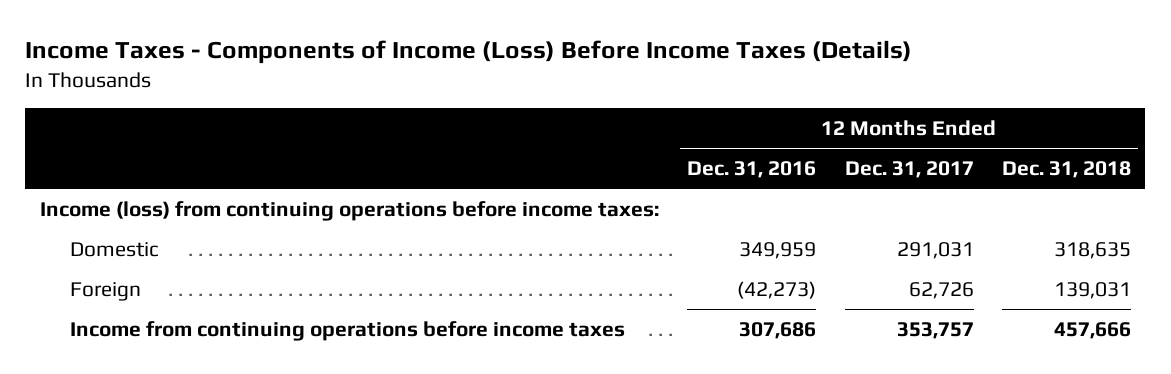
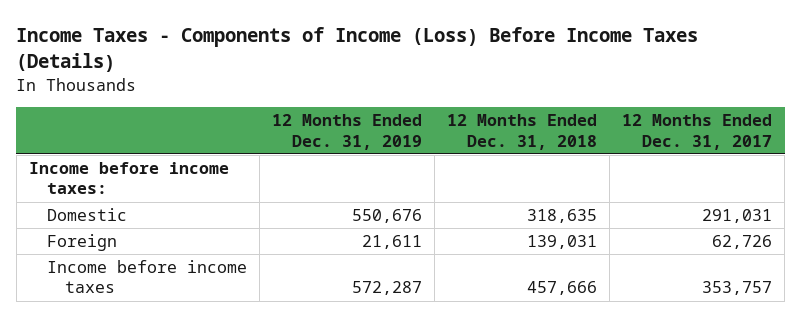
- | 12 Months Ended Dec. 31, 2016 | 12 Months Ended Dec. 31, 2017 | 12 Months Ended Dec. 31, 2018
+ | 12 Months Ended Dec. 31, 2019 | 12 Months Ended Dec. 31, 2018 | 12 Months Ended Dec. 31, 2017
- Income (loss) from continuing operations before income taxes:
+ Income before income taxes:
- Income from continuing operations before income taxes | 307,686 | 353,757 | 457,666
+ Income before income taxes | 572,287 | 457,666 | 353,757

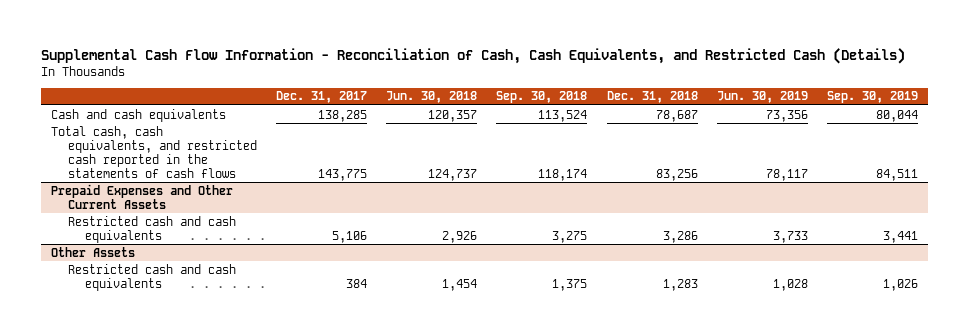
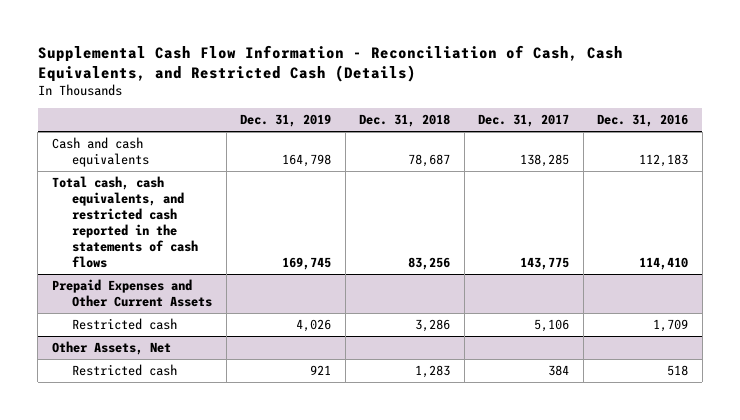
- | Dec. 31, 2017 | Jun. 30, 2018 | Sep. 30, 2018 | Dec. 31, 2018 | Jun. 30, 2019 | Sep. 30, 2019
+ | Dec. 31, 2019 | Dec. 31, 2018 | Dec. 31, 2017 | Dec. 31, 2016
@ Prepaid Expenses and Other Current Assets
- Restricted cash and cash equivalents | 5,106 | 2,926 | 3,275 | 3,286 | 3,733 | 3,441
- Other Assets
- Restricted cash and cash equivalents | 384 | 1,454 | 1,375 | 1,283 | 1,028 | 1,026
@ Prepaid Expenses and Other Current Assets
+ Restricted cash | 4,026 | 3,286 | 5,106 | 1,709
+ Other Assets, Net
+ Restricted cash | 921 | 1,283 | 384 | 518

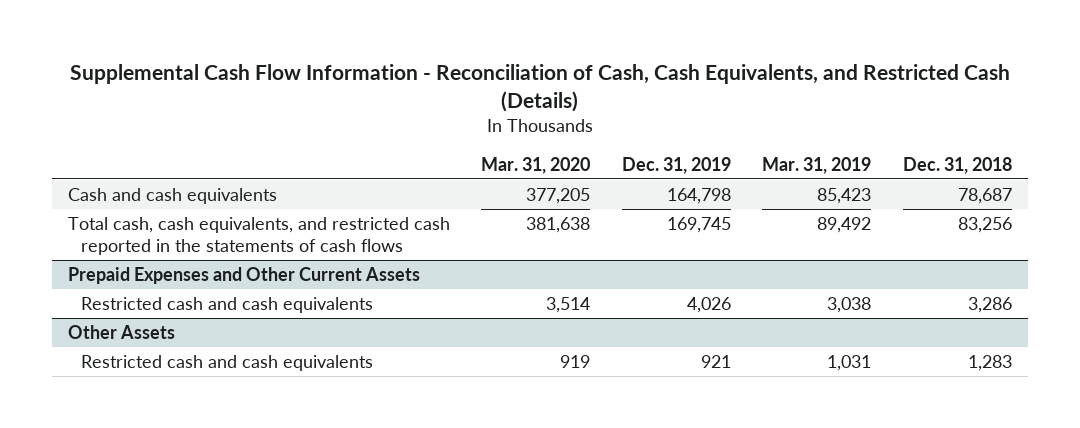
- | Dec. 31, 2019 | Dec. 31, 2018 | Dec. 31, 2017 | Dec. 31, 2016
+ | Mar. 31, 2020 | Dec. 31, 2019 | Mar. 31, 2019 | Dec. 31, 2018
@ Prepaid Expenses and Other Current Assets
- Restricted cash | 4,026 | 3,286 | 5,106 | 1,709
- Other Assets, Net
- Restricted cash | 921 | 1,283 | 384 | 518
@ Prepaid Expenses and Other Current Assets
+ Restricted cash and cash equivalents | 3,514 | 4,026 | 3,038 | 3,286
+ Other Assets
+ Restricted cash and cash equivalents | 919 | 921 | 1,031 | 1,283

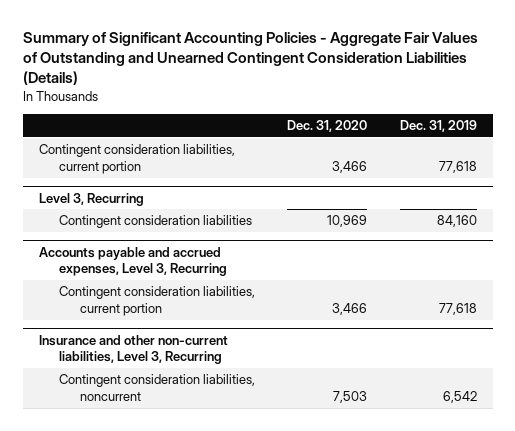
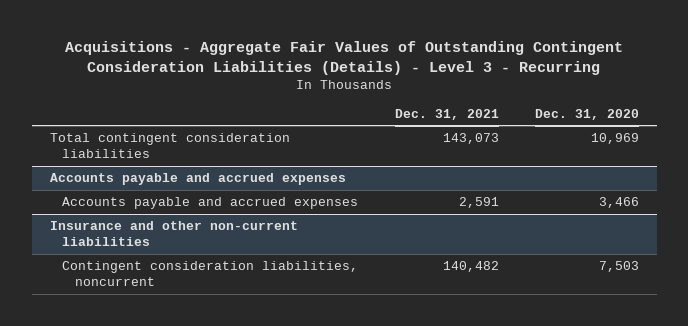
- Summary of Significant Accounting Policies - Aggregate Fair Values of Outstanding and Unearned Contingent Consideration Liabilities (Details)
+ Acquisitions - Aggregate Fair Values of Outstanding Contingent Consideration Liabilities (Details) - Level 3 - Recurring
- | Dec. 31, 2020 | Dec. 31, 2019
+ | Dec. 31, 2021 | Dec. 31, 2020
- Contingent consideration liabilities, current portion | 3,466 | 77,618
- Level 3, Recurring
- Contingent consideration liabilities | 10,969 | 84,160
- Accounts payable and accrued expenses, Level 3, Recurring
- Contingent consideration liabilities, current portion | 3,466 | 77,618
- Insurance and other non-current liabilities, Level 3, Recurring
+ Total contingent consideration liabilities | 143,073 | 10,969
+ Accounts payable and accrued expenses
+ Accounts payable and accrued expenses | 2,591 | 3,466
+ Insurance and other non-current liabilities

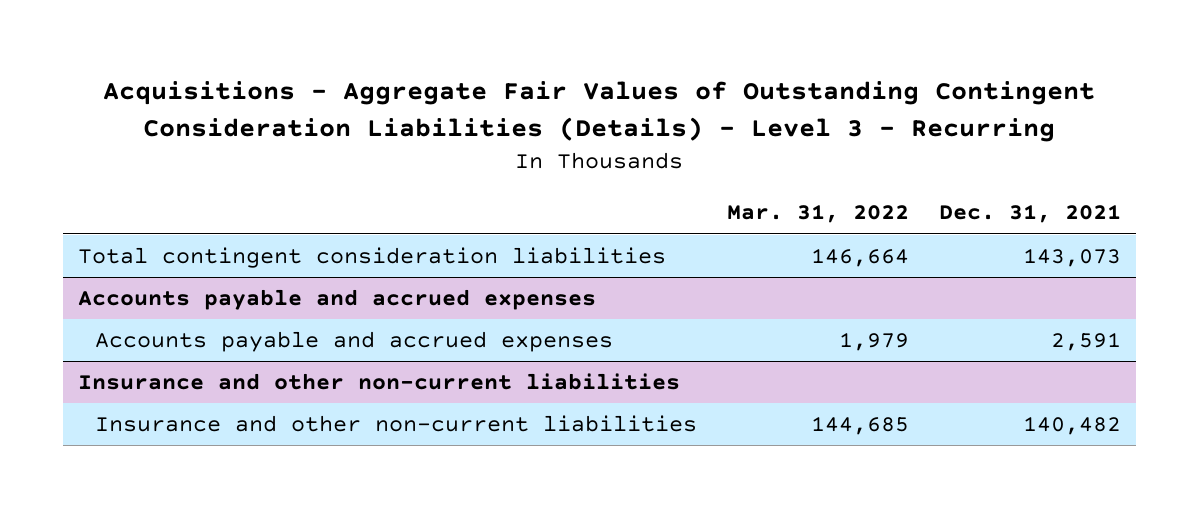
- | Dec. 31, 2021 | Dec. 31, 2020
+ | Mar. 31, 2022 | Dec. 31, 2021
@ Insurance and other non-current liabilities
- Contingent consideration liabilities, noncurrent | 140,482 | 7,503
+ Insurance and other non-current liabilities | 144,685 | 140,482

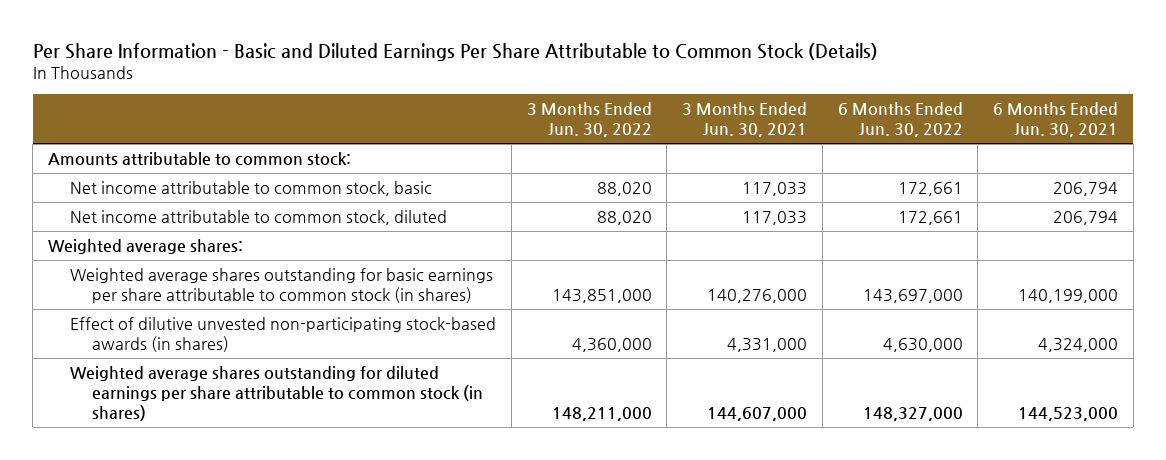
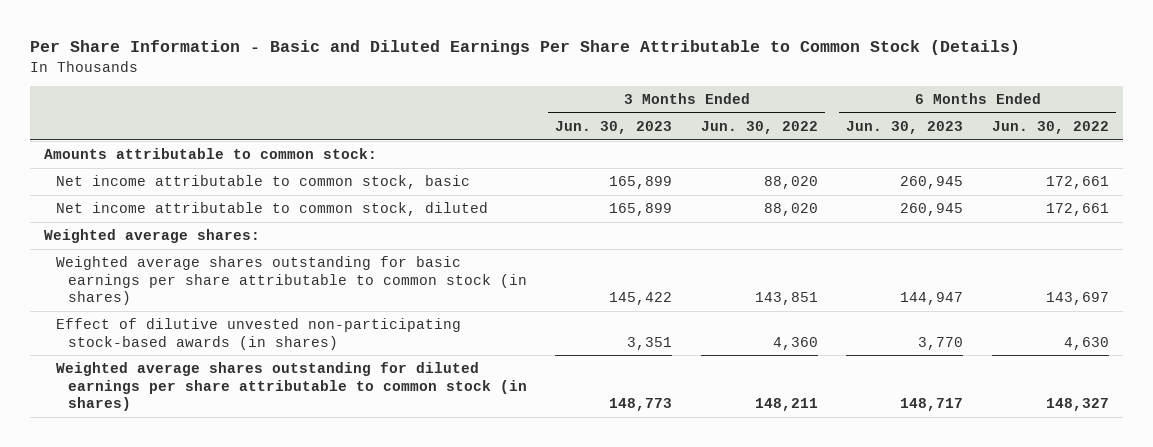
- | 3 Months Ended Jun. 30, 2022 | 3 Months Ended Jun. 30, 2021 | 6 Months Ended Jun. 30, 2022 | 6 Months Ended Jun. 30, 2021
+ | 3 Months Ended Jun. 30, 2023 | 3 Months Ended Jun. 30, 2022 | 6 Months Ended Jun. 30, 2023 | 6 Months Ended Jun. 30, 2022
- Weighted average shares outstanding for basic earnings per share attributable to common stock (in shares) | 143,851,000 | 140,276,000 | 143,697,000 | 140,199,000
- Effect of dilutive unvested non-participating stock-based awards (in shares) | 4,360,000 | 4,331,000 | 4,630,000 | 4,324,000
- Weighted average shares outstanding for diluted earnings per share attributable to common stock (in shares) | 148,211,000 | 144,607,000 | 148,327,000 | 144,523,000
+ Weighted average shares outstanding for basic earnings per share attributable to common stock (in shares) | 145,422 | 143,851 | 144,947 | 143,697
+ Effect of dilutive unvested non-participating stock-based awards (in shares) | 3,351 | 4,360 | 3,770 | 4,630
+ Weighted average shares outstanding for diluted earnings per share attributable to common stock (in shares) | 148,773 | 148,211 | 148,717 | 148,327

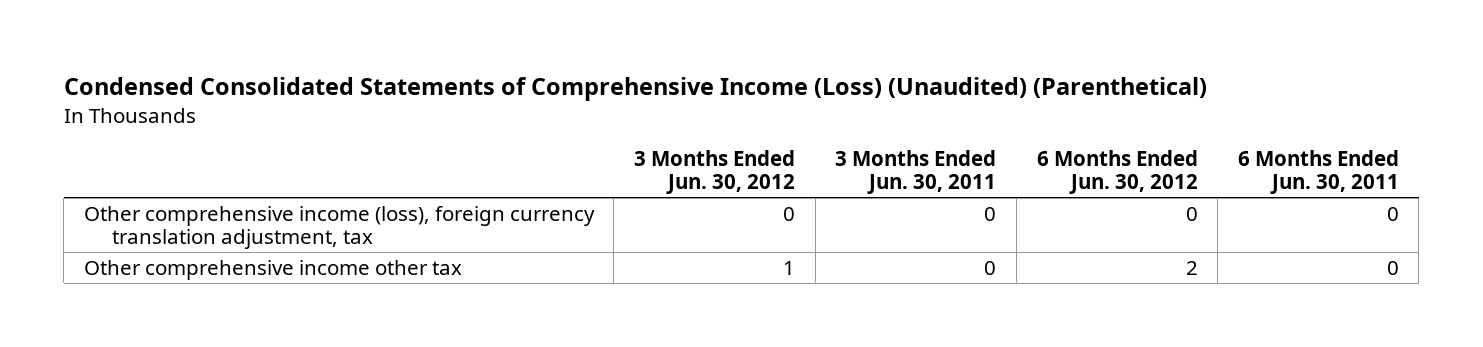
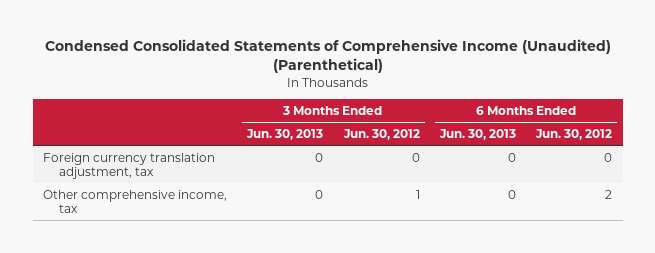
- Condensed Consolidated Statements of Comprehensive Income (Loss) (Unaudited) (Parenthetical)
+ Condensed Consolidated Statements of Comprehensive Income (Unaudited) (Parenthetical)
- | 3 Months Ended Jun. 30, 2012 | 3 Months Ended Jun. 30, 2011 | 6 Months Ended Jun. 30, 2012 | 6 Months Ended Jun. 30, 2011
+ | 3 Months Ended Jun. 30, 2013 | 3 Months Ended Jun. 30, 2012 | 6 Months Ended Jun. 30, 2013 | 6 Months Ended Jun. 30, 2012
- Other comprehensive income (loss), foreign currency translation adjustment, tax | 0 | 0 | 0 | 0
- Other comprehensive income other tax | 1 | 0 | 2 | 0
+ Foreign currency translation adjustment, tax | 0 | 0 | 0 | 0
+ Other comprehensive income, tax | 0 | 1 | 0 | 2

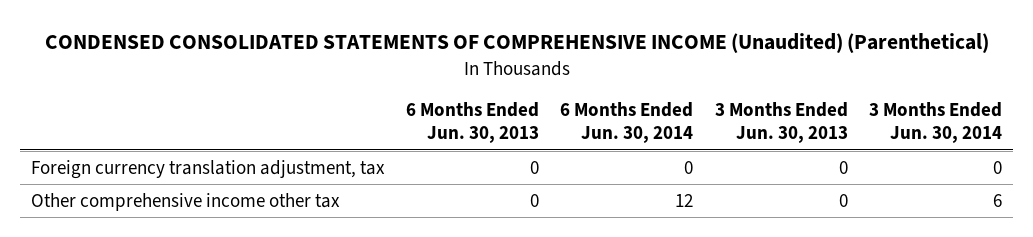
- Condensed Consolidated Statements of Comprehensive Income (Unaudited) (Parenthetical)
+ CONDENSED CONSOLIDATED STATEMENTS OF COMPREHENSIVE INCOME (Unaudited) (Parenthetical)
- | 3 Months Ended Jun. 30, 2013 | 3 Months Ended Jun. 30, 2012 | 6 Months Ended Jun. 30, 2013 | 6 Months Ended Jun. 30, 2012
+ | 6 Months Ended Jun. 30, 2013 | 6 Months Ended Jun. 30, 2014 | 3 Months Ended Jun. 30, 2013 | 3 Months Ended Jun. 30, 2014
- Other comprehensive income, tax | 0 | 1 | 0 | 2
+ Other comprehensive income other tax | 0 | 12 | 0 | 6

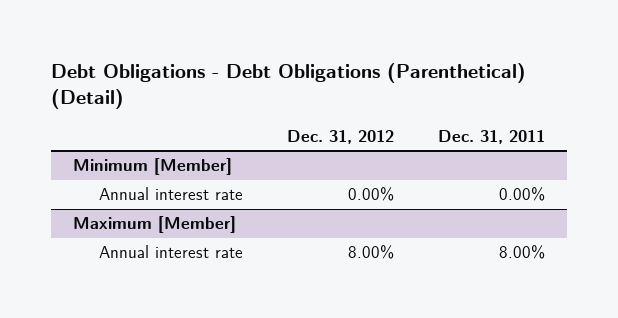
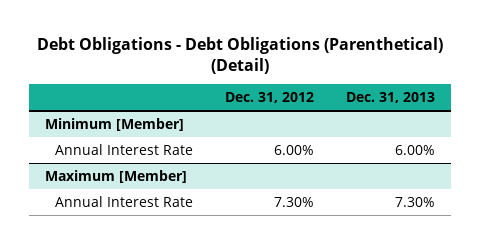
- | Dec. 31, 2012 | Dec. 31, 2011
+ | Dec. 31, 2012 | Dec. 31, 2013
@ Minimum [Member]
- Annual interest rate | 0.00% | 0.00%
+ Annual Interest Rate | 6.00% | 6.00%
@ Maximum [Member]
- Annual interest rate | 8.00% | 8.00%
+ Annual Interest Rate | 7.30% | 7.30%

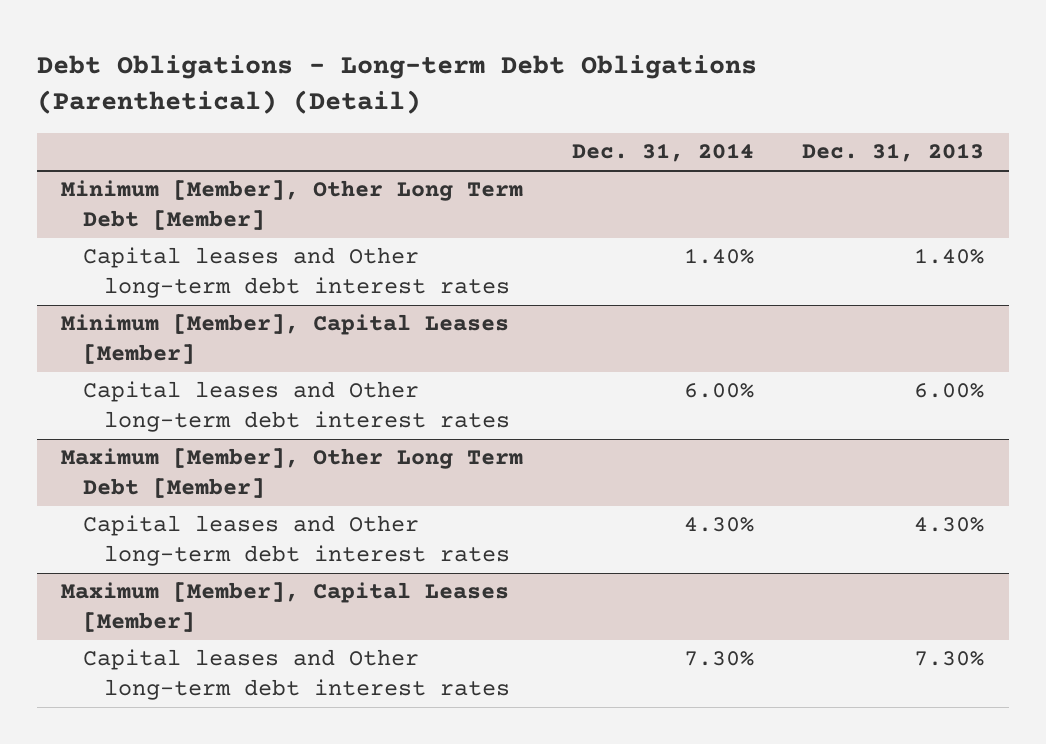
- Debt Obligations - Debt Obligations (Parenthetical) (Detail)
+ Debt Obligations - Long-term Debt Obligations (Parenthetical) (Detail)
- | Dec. 31, 2012 | Dec. 31, 2013
+ | Dec. 31, 2014 | Dec. 31, 2013
- Minimum [Member]
- Annual Interest Rate | 6.00% | 6.00%
- Maximum [Member]
- Annual Interest Rate | 7.30% | 7.30%
+ Minimum [Member], Other Long Term Debt [Member]
+ Capital leases and Other long-term debt interest rates | 1.40% | 1.40%
+ Minimum [Member], Capital Leases [Member]
+ Capital leases and Other long-term debt interest rates | 6.00% | 6.00%
+ Maximum [Member], Other Long Term Debt [Member]
+ Capital leases and Other long-term debt interest rates | 4.30% | 4.30%
+ Maximum [Member], Capital Leases [Member]
+ Capital leases and Other long-term debt interest rates | 7.30% | 7.30%

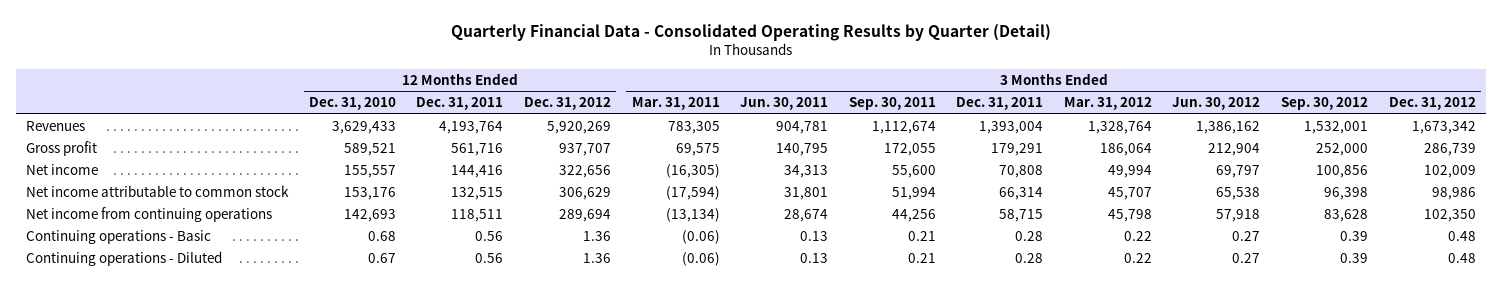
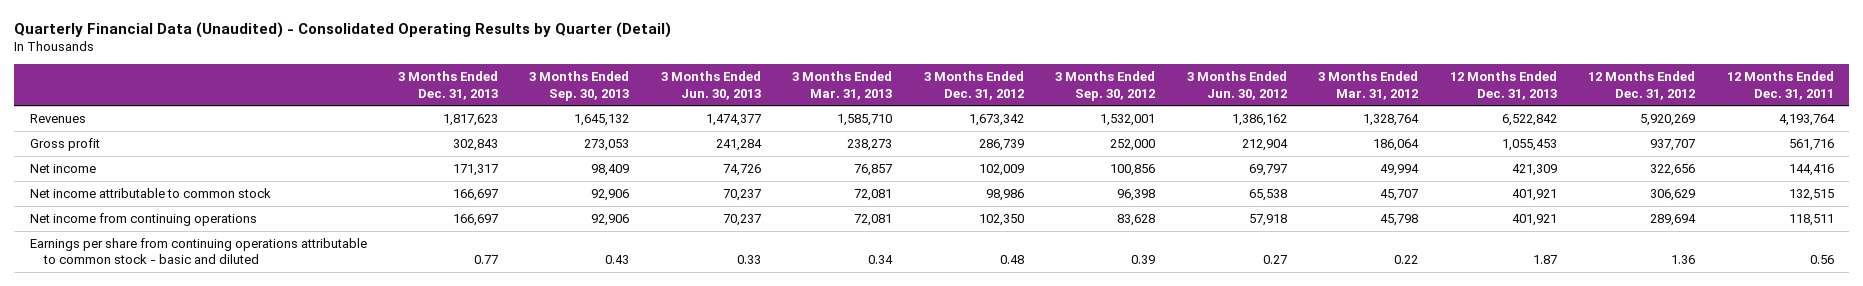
- Quarterly Financial Data - Consolidated Operating Results by Quarter (Detail)
+ Quarterly Financial Data (Unaudited) - Consolidated Operating Results by Quarter (Detail)
- | 12 Months Ended Dec. 31, 2010 | 12 Months Ended Dec. 31, 2011 | 12 Months Ended Dec. 31, 2012 | 3 Months Ended Mar. 31, 2011 | 3 Months Ended Jun. 30, 2011 | 3 Months Ended Sep. 30, 2011 | 3 Months Ended Dec. 31, 2011 | 3 Months Ended Mar. 31, 2012 | 3 Months Ended Jun. 30, 2012 | 3 Months Ended Sep. 30, 2012 | 3 Months Ended Dec. 31, 2012
+ | 3 Months Ended Dec. 31, 2013 | 3 Months Ended Sep. 30, 2013 | 3 Months Ended Jun. 30, 2013 | 3 Months Ended Mar. 31, 2013 | 3 Months Ended Dec. 31, 2012 | 3 Months Ended Sep. 30, 2012 | 3 Months Ended Jun. 30, 2012 | 3 Months Ended Mar. 31, 2012 | 12 Months Ended Dec. 31, 2013 | 12 Months Ended Dec. 31, 2012 | 12 Months Ended Dec. 31, 2011
- Continuing operations - Basic | 0.68 | 0.56 | 1.36 | (0.06) | 0.13 | 0.21 | 0.28 | 0.22 | 0.27 | 0.39 | 0.48
- Continuing operations - Diluted | 0.67 | 0.56 | 1.36 | (0.06) | 0.13 | 0.21 | 0.28 | 0.22 | 0.27 | 0.39 | 0.48
+ Earnings per share from continuing operations attributable to common stock - basic and diluted | 0.77 | 0.43 | 0.33 | 0.34 | 0.48 | 0.39 | 0.27 | 0.22 | 1.87 | 1.36 | 0.56

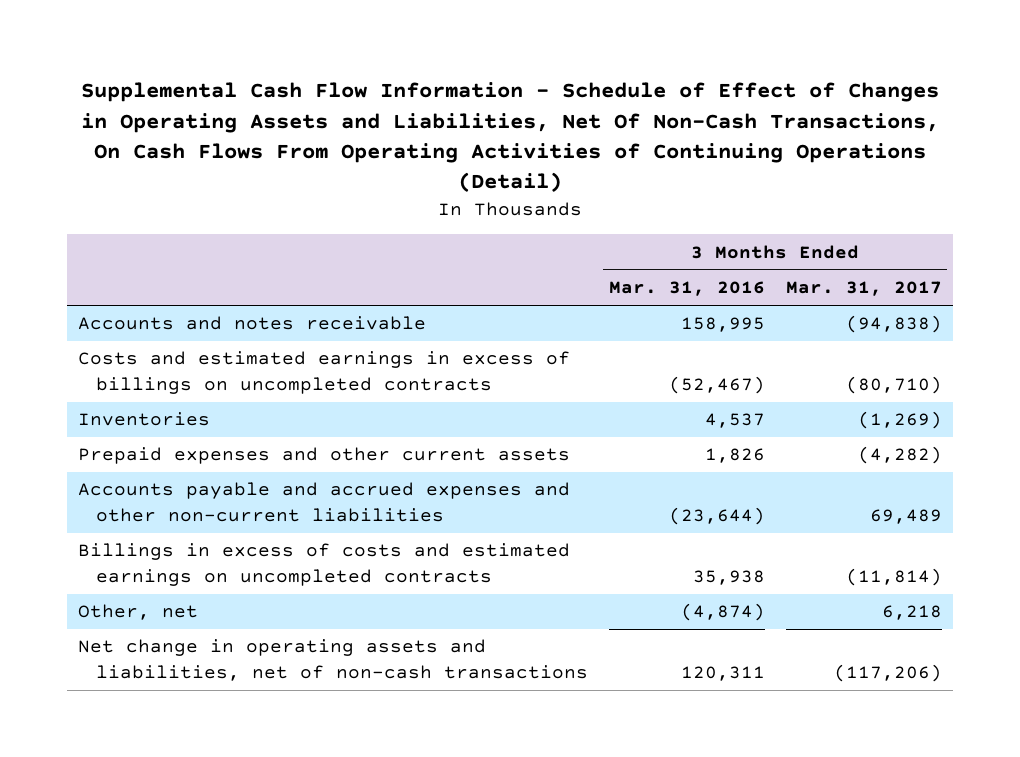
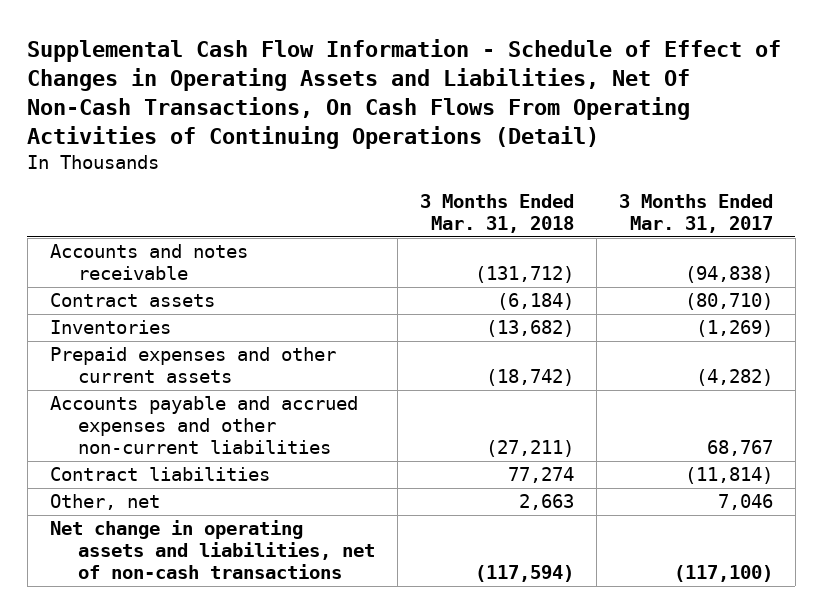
- | 3 Months Ended Mar. 31, 2016 | 3 Months Ended Mar. 31, 2017
+ | 3 Months Ended Mar. 31, 2018 | 3 Months Ended Mar. 31, 2017
- Costs and estimated earnings in excess of billings on uncompleted contracts | (52,467) | (80,710)
+ Contract assets | (6,184) | (80,710)
- Accounts payable and accrued expenses and other non-current liabilities | (23,644) | 69,489
- Billings in excess of costs and estimated earnings on uncompleted contracts | 35,938 | (11,814)
- Other, net | (4,874) | 6,218
- Net change in operating assets and liabilities, net of non-cash transactions | 120,311 | (117,206)
+ Accounts payable and accrued expenses and other non-current liabilities | (27,211) | 68,767
+ Contract liabilities | 77,274 | (11,814)
+ Other, net | 2,663 | 7,046
+ Net change in operating assets and liabilities, net of non-cash transactions | (117,594) | (117,100)

